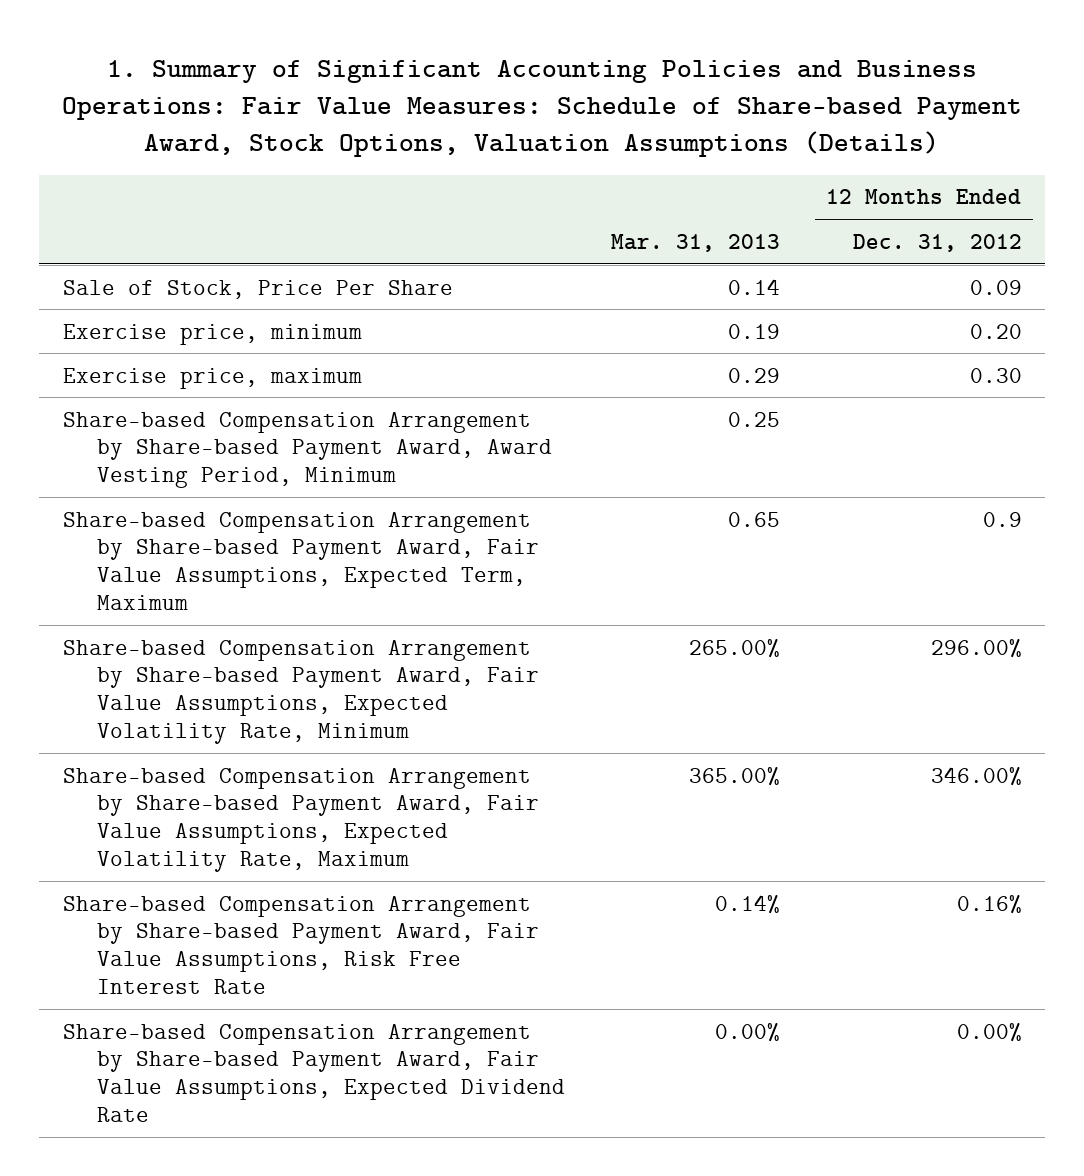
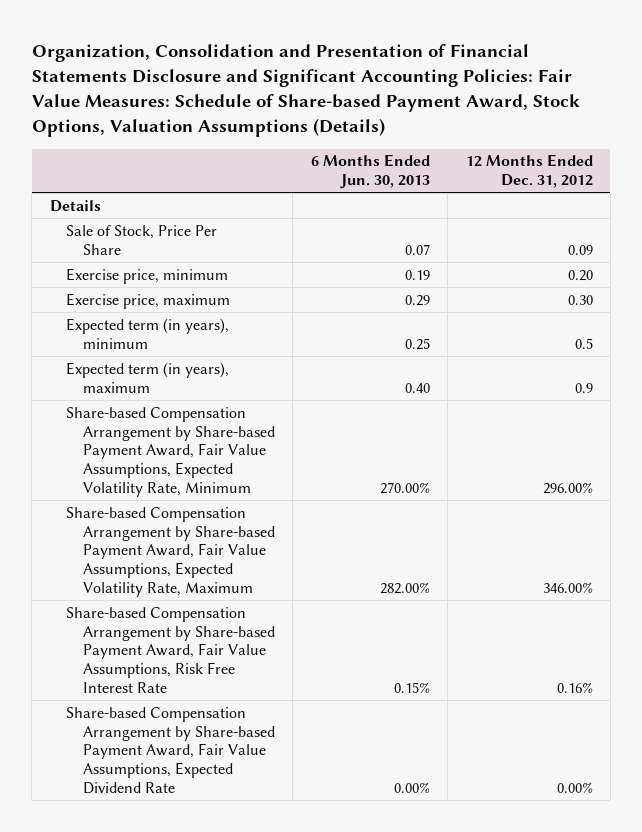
- 1. Summary of Significant Accounting Policies and Business Operations: Fair Value Measures: Schedule of Share-based Payment Award, Stock Options, Valuation Assumptions (Details)
+ Organization, Consolidation and Presentation of Financial Statements Disclosure and Significant Accounting Policies: Fair Value Measures: Schedule of Share-based Payment Award, Stock Options, Valuation Assumptions (Details)
- | Mar. 31, 2013 | 12 Months Ended Dec. 31, 2012
+ | 6 Months Ended Jun. 30, 2013 | 12 Months Ended Dec. 31, 2012
+ Details
- Share-based Compensation Arrangement by Share-based Payment Award, Award Vesting Period, Minimum | 0.25 |
- Share-based Compensation Arrangement by Share-based Payment Award, Fair Value Assumptions, Expected Term, Maximum | 0.65 | 0.9
+ Expected term (in years), minimum | 0.25 | 0.5
+ Expected term (in years), maximum | 0.40 | 0.9

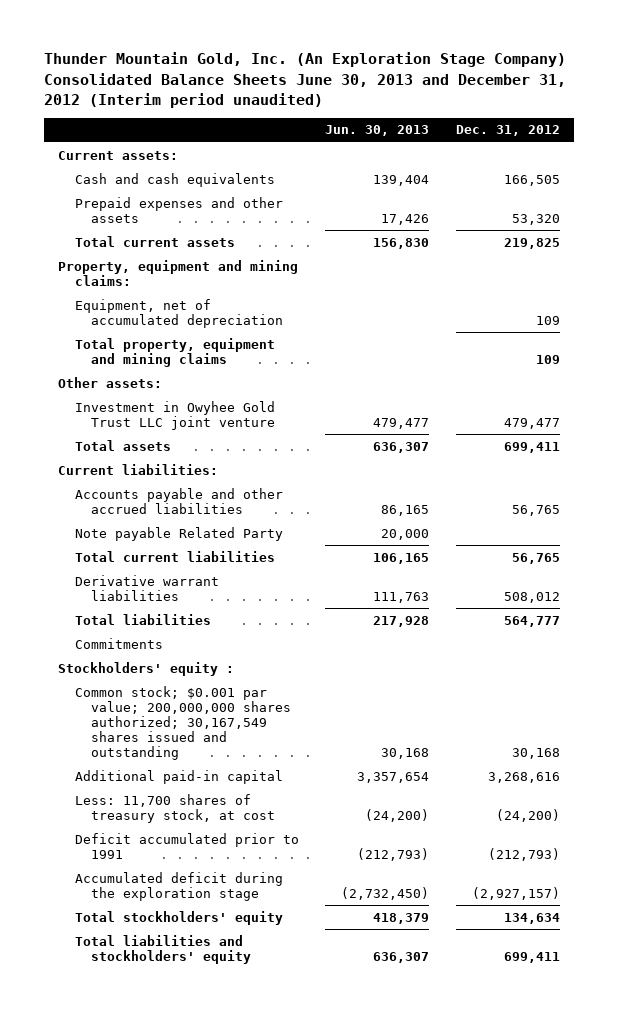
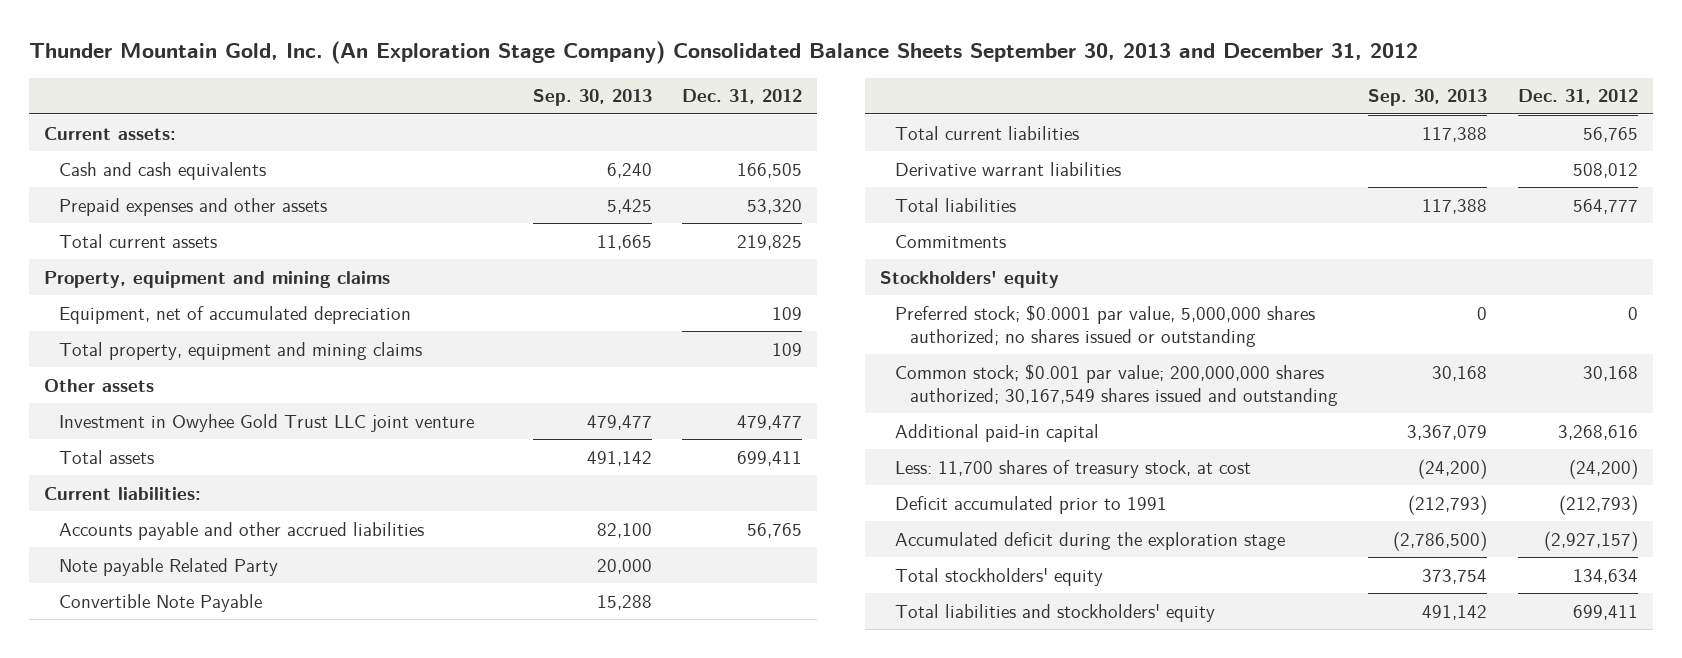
- Thunder Mountain Gold, Inc. (An Exploration Stage Company) Consolidated Balance Sheets June 30, 2013 and December 31, 2012 (Interim period unaudited)
+ Thunder Mountain Gold, Inc. (An Exploration Stage Company) Consolidated Balance Sheets September 30, 2013 and December 31, 2012
- | Jun. 30, 2013 | Dec. 31, 2012
+ | Sep. 30, 2013 | Dec. 31, 2012
- Property, equipment and mining claims:
+ Property, equipment and mining claims
- Other assets:
+ Other assets
+ Convertible Note Payable | 15,288 |
- Stockholders' equity :
+ Stockholders' equity
+ Preferred stock; $0.0001 par value, 5,000,000 shares authorized; no shares issued or outstanding | 0 | 0

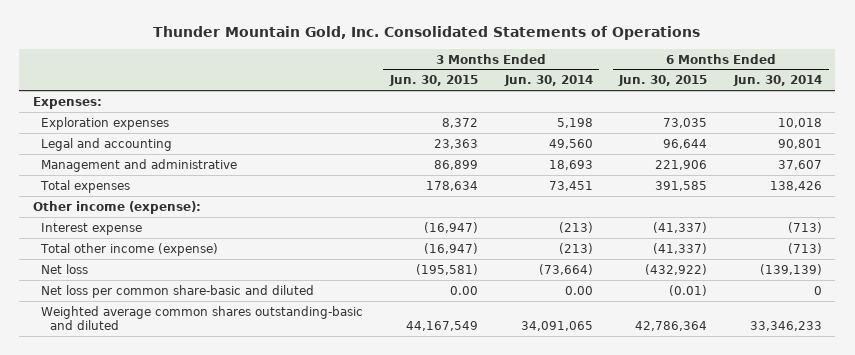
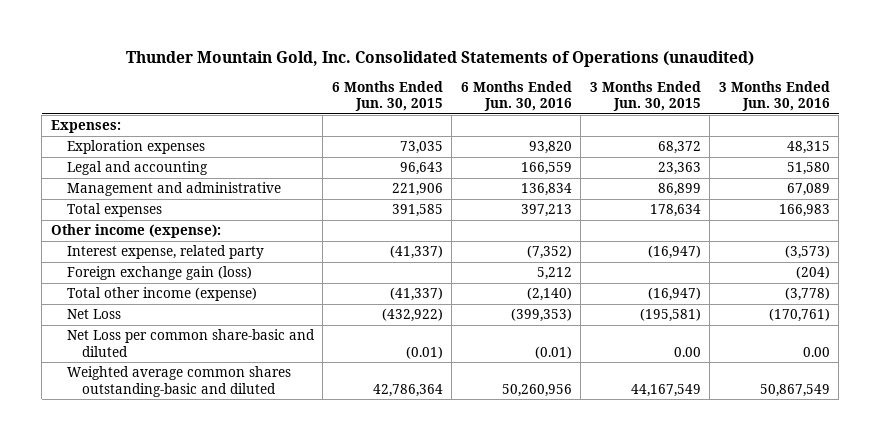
- Thunder Mountain Gold, Inc. Consolidated Statements of Operations
+ Thunder Mountain Gold, Inc. Consolidated Statements of Operations (unaudited)
- | 3 Months Ended Jun. 30, 2015 | 3 Months Ended Jun. 30, 2014 | 6 Months Ended Jun. 30, 2015 | 6 Months Ended Jun. 30, 2014
+ | 6 Months Ended Jun. 30, 2015 | 6 Months Ended Jun. 30, 2016 | 3 Months Ended Jun. 30, 2015 | 3 Months Ended Jun. 30, 2016
- Exploration expenses | 8,372 | 5,198 | 73,035 | 10,018
- Legal and accounting | 23,363 | 49,560 | 96,644 | 90,801
+ Exploration expenses | 73,035 | 93,820 | 68,372 | 48,315
+ Legal and accounting | 96,643 | 166,559 | 23,363 | 51,580
- Interest expense | (16,947) | (213) | (41,337) | (713)
+ Interest expense, related party | (41,337) | (7,352) | (16,947) | (3,573)
+ Foreign exchange gain (loss) | | 5,212 | | (204)
- Net loss | (195,581) | (73,664) | (432,922) | (139,139)
- Net loss per common share-basic and diluted | 0.00 | 0.00 | (0.01) | 0
+ Net Loss | (432,922) | (399,353) | (195,581) | (170,761)
+ Net Loss per common share-basic and diluted | (0.01) | (0.01) | 0.00 | 0.00

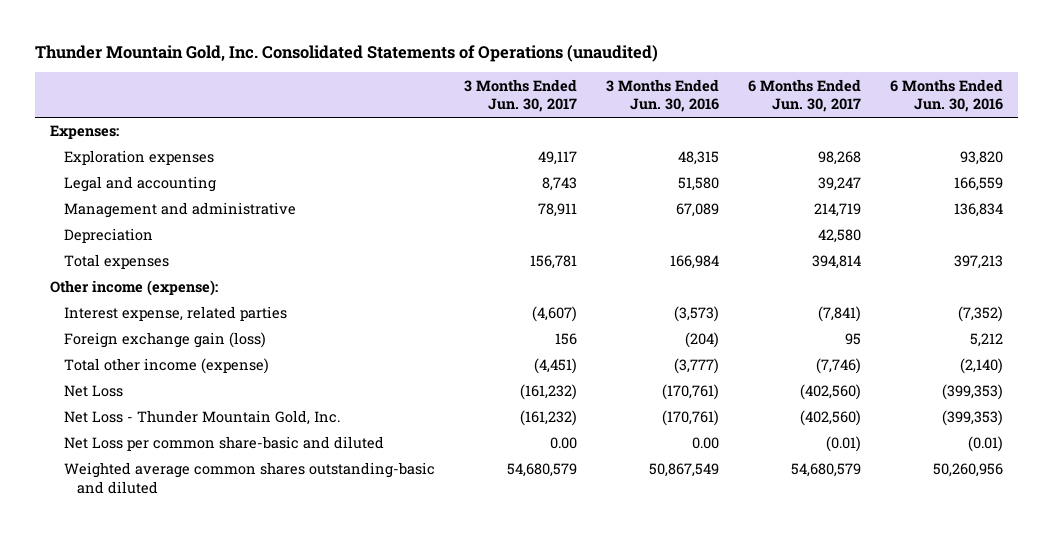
- | 6 Months Ended Jun. 30, 2015 | 6 Months Ended Jun. 30, 2016 | 3 Months Ended Jun. 30, 2015 | 3 Months Ended Jun. 30, 2016
+ | 3 Months Ended Jun. 30, 2017 | 3 Months Ended Jun. 30, 2016 | 6 Months Ended Jun. 30, 2017 | 6 Months Ended Jun. 30, 2016
- Total expenses | 391,585 | 397,213 | 178,634 | 166,983
+ Depreciation | | | 42,580 |
+ Total expenses | 156,781 | 166,984 | 394,814 | 397,213
- Interest expense, related party | (41,337) | (7,352) | (16,947) | (3,573)
+ Interest expense, related parties | (4,607) | (3,573) | (7,841) | (7,352)
- Total other income (expense) | (41,337) | (2,140) | (16,947) | (3,778)
+ Total other income (expense) | (4,451) | (3,777) | (7,746) | (2,140)
+ Net Loss - Thunder Mountain Gold, Inc. | (161,232) | (170,761) | (402,560) | (399,353)

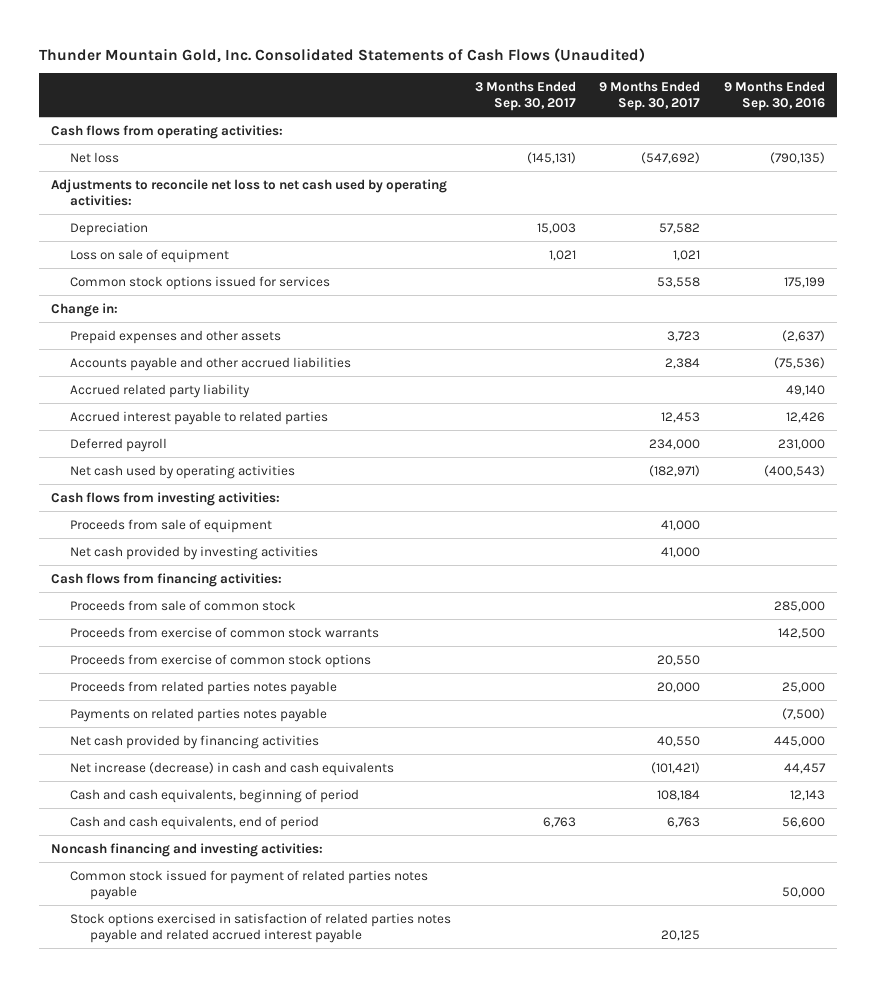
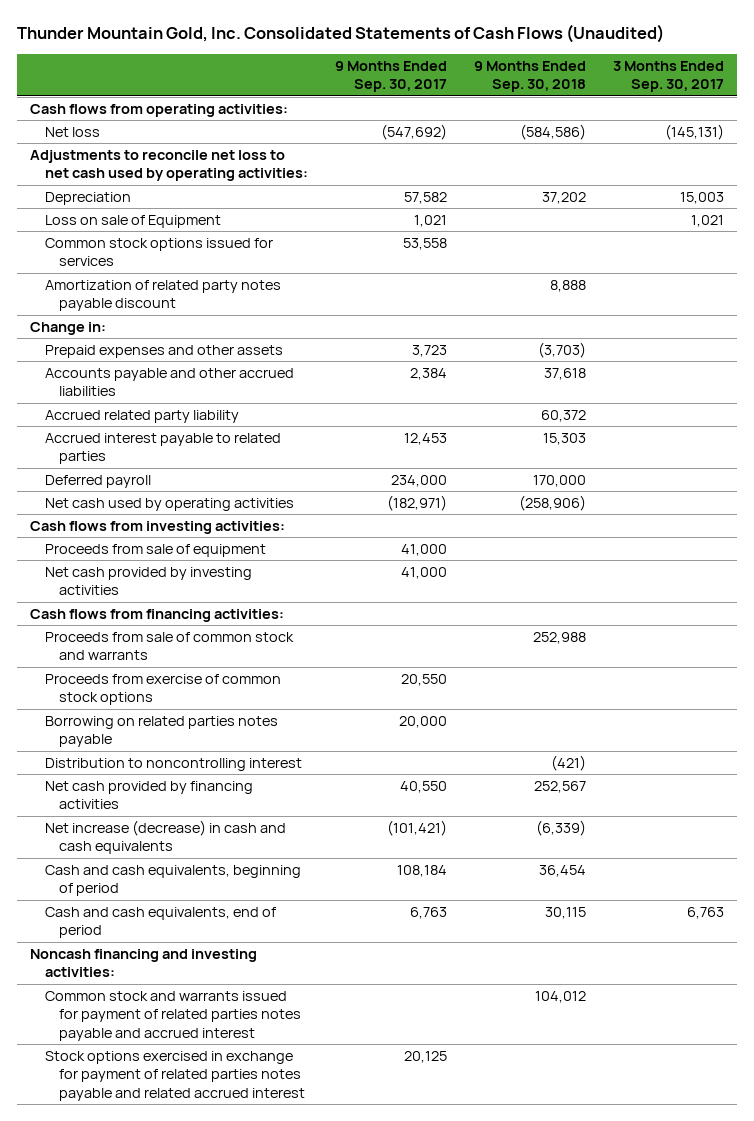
- | 3 Months Ended Sep. 30, 2017 | 9 Months Ended Sep. 30, 2017 | 9 Months Ended Sep. 30, 2016
+ | 9 Months Ended Sep. 30, 2017 | 9 Months Ended Sep. 30, 2018 | 3 Months Ended Sep. 30, 2017
- Loss on sale of equipment | 1,021 | 1,021 |
+ Loss on sale of Equipment | 1,021 | | 1,021
+ Amortization of related party notes payable discount | | 8,888 |
- Proceeds from sale of common stock | | | 285,000
- Proceeds from exercise of common stock warrants | | | 142,500
+ Proceeds from sale of common stock and warrants | | 252,988 |
- Proceeds from related parties notes payable | | 20,000 | 25,000
- Payments on related parties notes payable | | | (7,500)
+ Borrowing on related parties notes payable | 20,000 | |
+ Distribution to noncontrolling interest | | (421) |
- Common stock issued for payment of related parties notes payable | | | 50,000
- Stock options exercised in satisfaction of related parties notes payable and related accrued interest payable | | 20,125 |
+ Common stock and warrants issued for payment of related parties notes payable and accrued interest | | 104,012 |
+ Stock options exercised in exchange for payment of related parties notes payable and related accrued interest | 20,125 | |

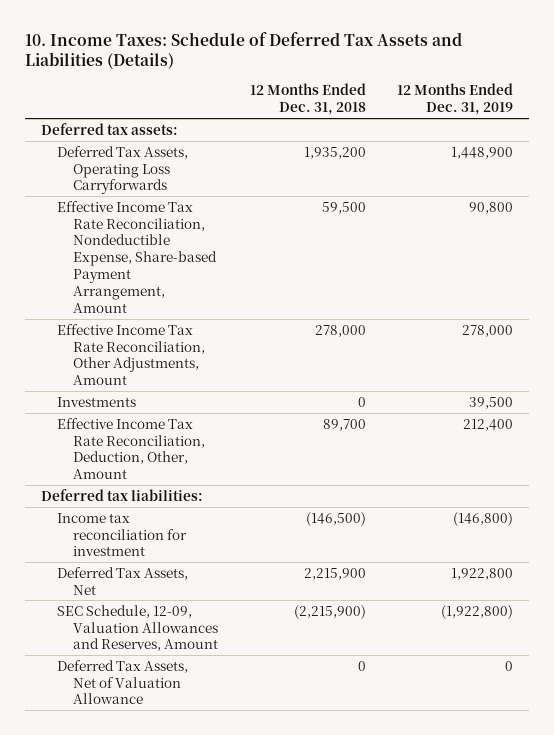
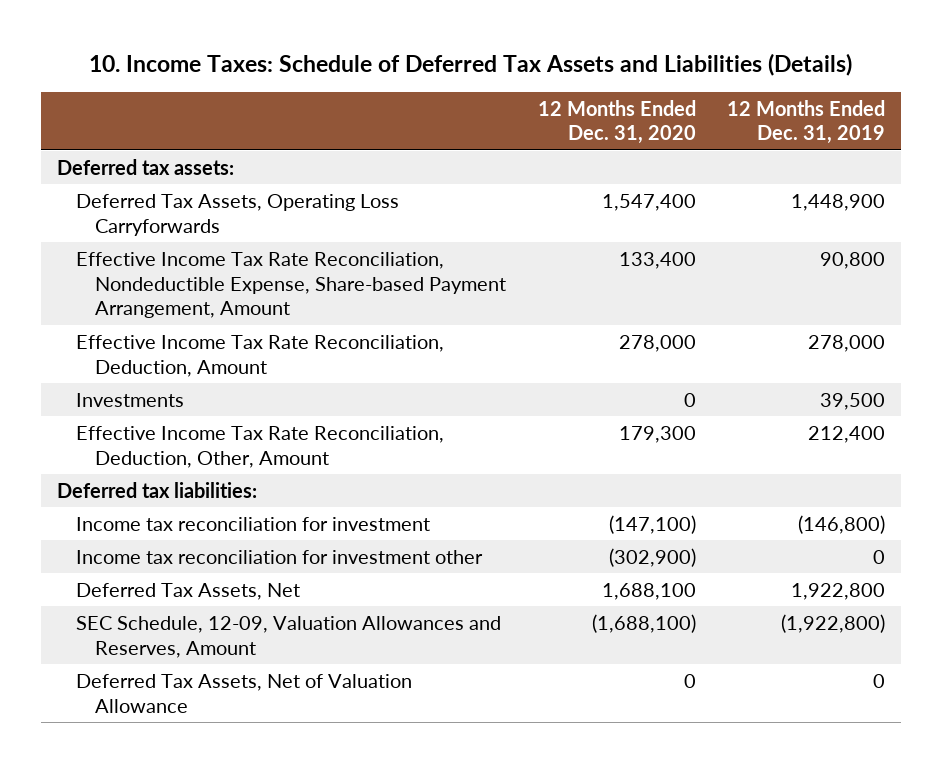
- | 12 Months Ended Dec. 31, 2018 | 12 Months Ended Dec. 31, 2019
+ | 12 Months Ended Dec. 31, 2020 | 12 Months Ended Dec. 31, 2019
- Effective Income Tax Rate Reconciliation, Other Adjustments, Amount | 278,000 | 278,000
+ Effective Income Tax Rate Reconciliation, Deduction, Amount | 278,000 | 278,000
+ Income tax reconciliation for investment other | (302,900) | 0

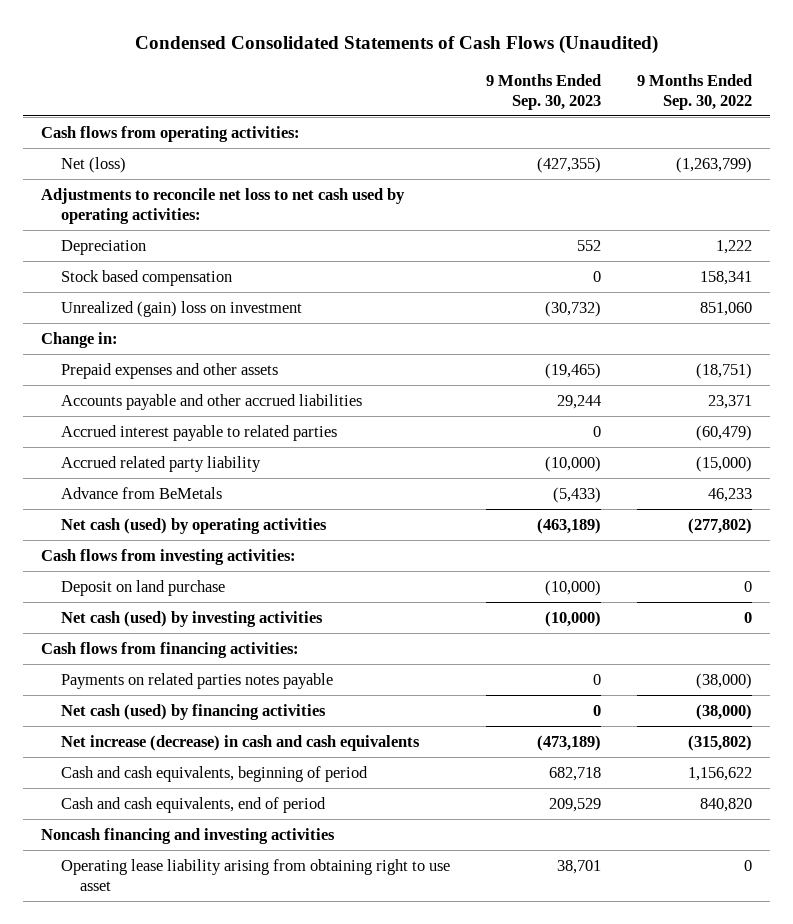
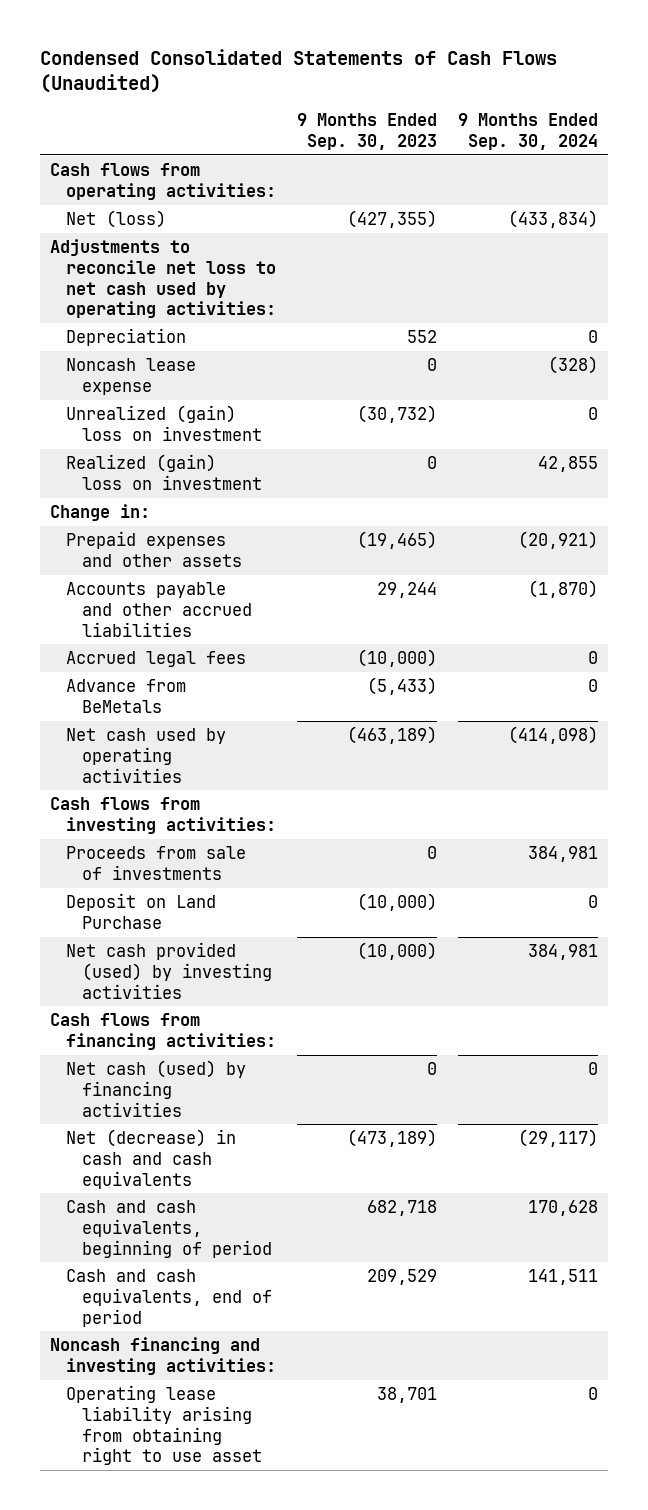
- | 9 Months Ended Sep. 30, 2023 | 9 Months Ended Sep. 30, 2022
+ | 9 Months Ended Sep. 30, 2023 | 9 Months Ended Sep. 30, 2024
- Stock based compensation | 0 | 158,341
+ Noncash lease expense | 0 | (328)
+ Realized (gain) loss on investment | 0 | 42,855
- Accrued interest payable to related parties | 0 | (60,479)
- Accrued related party liability | (10,000) | (15,000)
+ Accrued legal fees | (10,000) | 0
- Net cash (used) by operating activities | (463,189) | (277,802)
+ Net cash used by operating activities | (463,189) | (414,098)
- Deposit on land purchase | (10,000) | 0
- Net cash (used) by investing activities | (10,000) | 0
+ Proceeds from sale of investments | 0 | 384,981
+ Deposit on Land Purchase | (10,000) | 0
+ Net cash provided (used) by investing activities | (10,000) | 384,981
- Payments on related parties notes payable | 0 | (38,000)
- Net increase (decrease) in cash and cash equivalents | (473,189) | (315,802)
+ Net (decrease) in cash and cash equivalents | (473,189) | (29,117)
- Noncash financing and investing activities
+ Noncash financing and investing activities:

